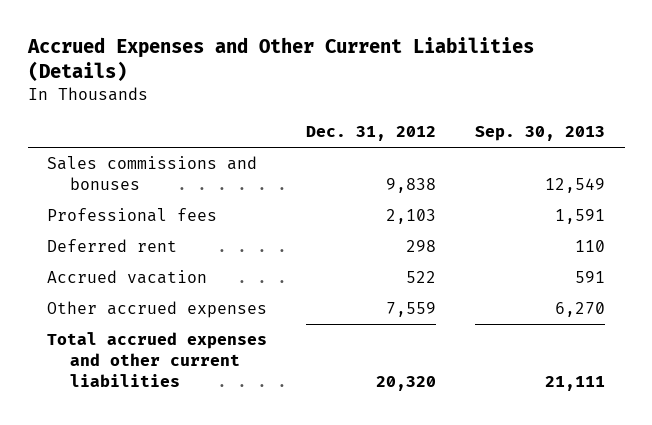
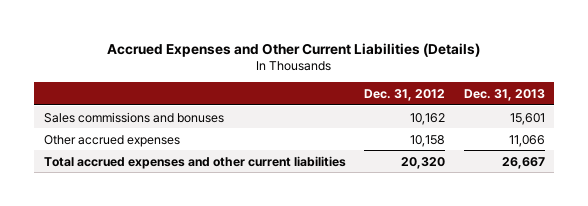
- | Dec. 31, 2012 | Sep. 30, 2013
+ | Dec. 31, 2012 | Dec. 31, 2013
- Sales commissions and bonuses | 9,838 | 12,549
- Professional fees | 2,103 | 1,591
- Deferred rent | 298 | 110
- Accrued vacation | 522 | 591
- Other accrued expenses | 7,559 | 6,270
+ Sales commissions and bonuses | 10,162 | 15,601
+ Other accrued expenses | 10,158 | 11,066

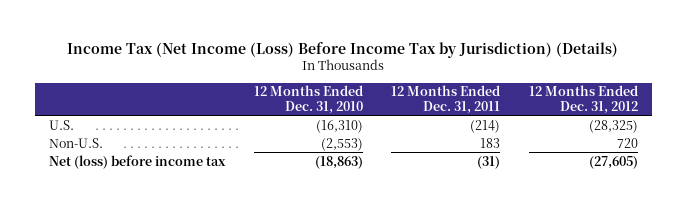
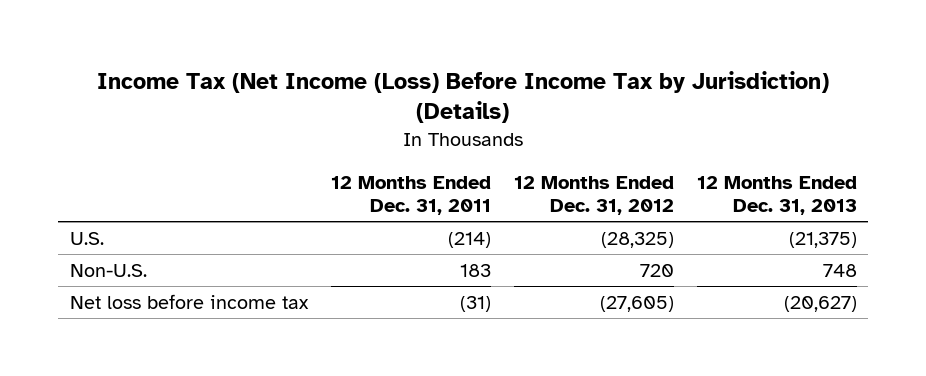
- | 12 Months Ended Dec. 31, 2010 | 12 Months Ended Dec. 31, 2011 | 12 Months Ended Dec. 31, 2012
+ | 12 Months Ended Dec. 31, 2011 | 12 Months Ended Dec. 31, 2012 | 12 Months Ended Dec. 31, 2013
- Net (loss) before income tax | (18,863) | (31) | (27,605)
+ Net loss before income tax | (31) | (27,605) | (20,627)

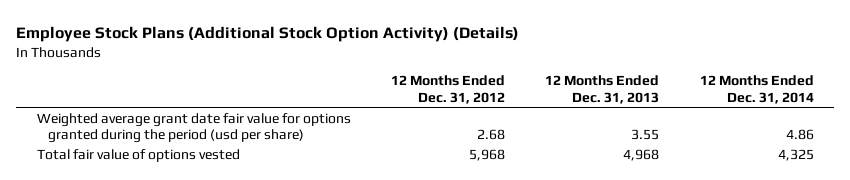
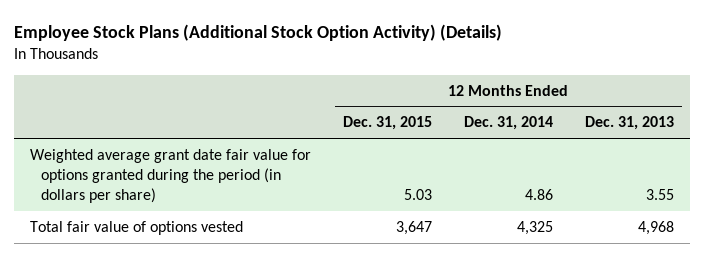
- | 12 Months Ended Dec. 31, 2012 | 12 Months Ended Dec. 31, 2013 | 12 Months Ended Dec. 31, 2014
+ | 12 Months Ended Dec. 31, 2015 | 12 Months Ended Dec. 31, 2014 | 12 Months Ended Dec. 31, 2013
- Weighted average grant date fair value for options granted during the period (usd per share) | 2.68 | 3.55 | 4.86
+ Weighted average grant date fair value for options granted during the period (in dollars per share) | 5.03 | 4.86 | 3.55

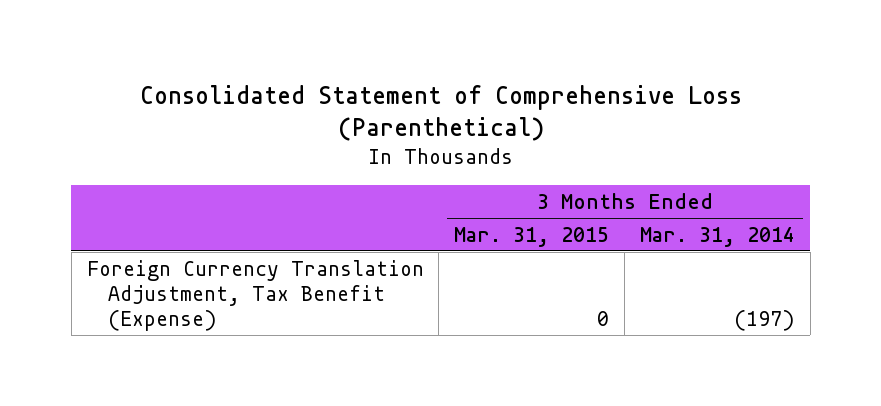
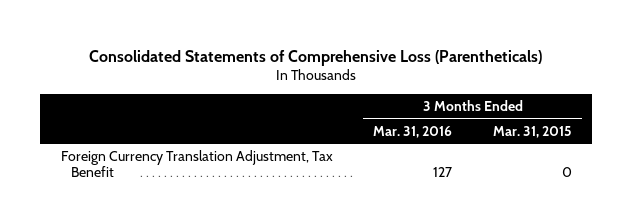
- Consolidated Statement of Comprehensive Loss (Parenthetical)
+ Consolidated Statements of Comprehensive Loss (Parentheticals)
- | 3 Months Ended Mar. 31, 2015 | 3 Months Ended Mar. 31, 2014
+ | 3 Months Ended Mar. 31, 2016 | 3 Months Ended Mar. 31, 2015
- Foreign Currency Translation Adjustment, Tax Benefit (Expense) | 0 | (197)
+ Foreign Currency Translation Adjustment, Tax Benefit | 127 | 0

